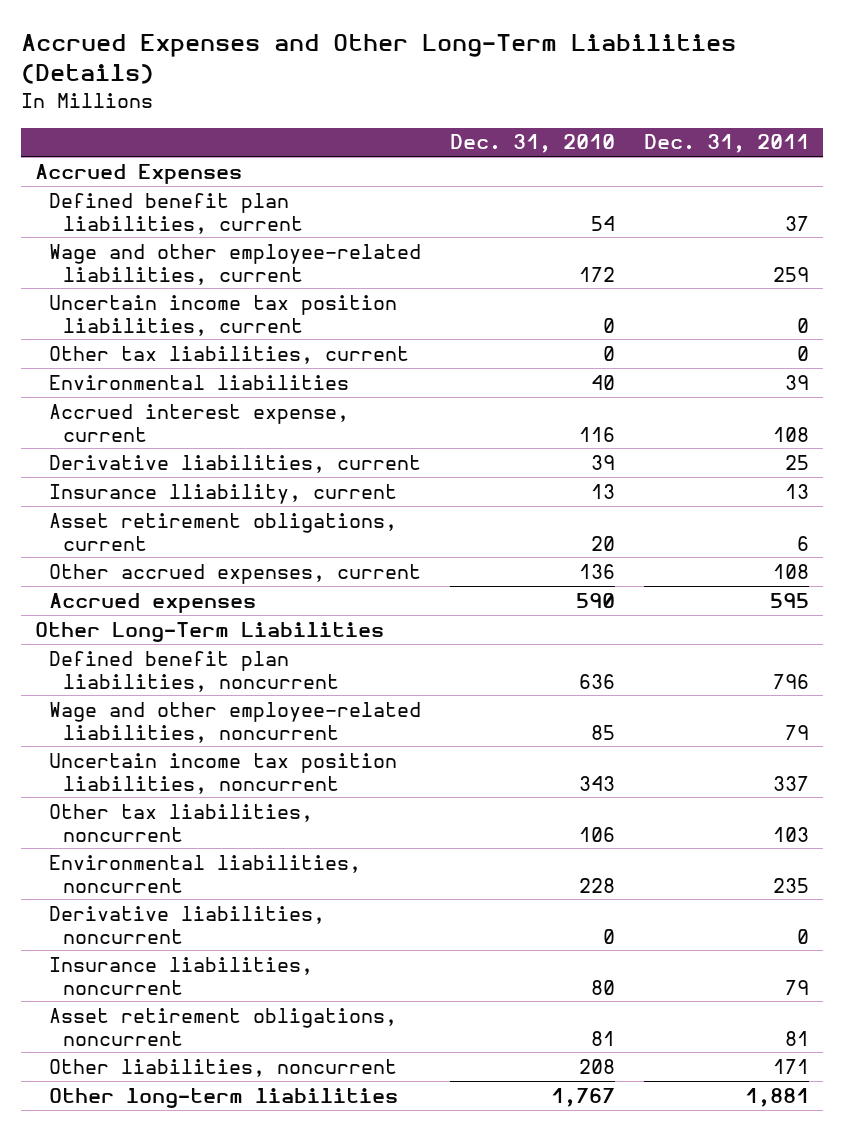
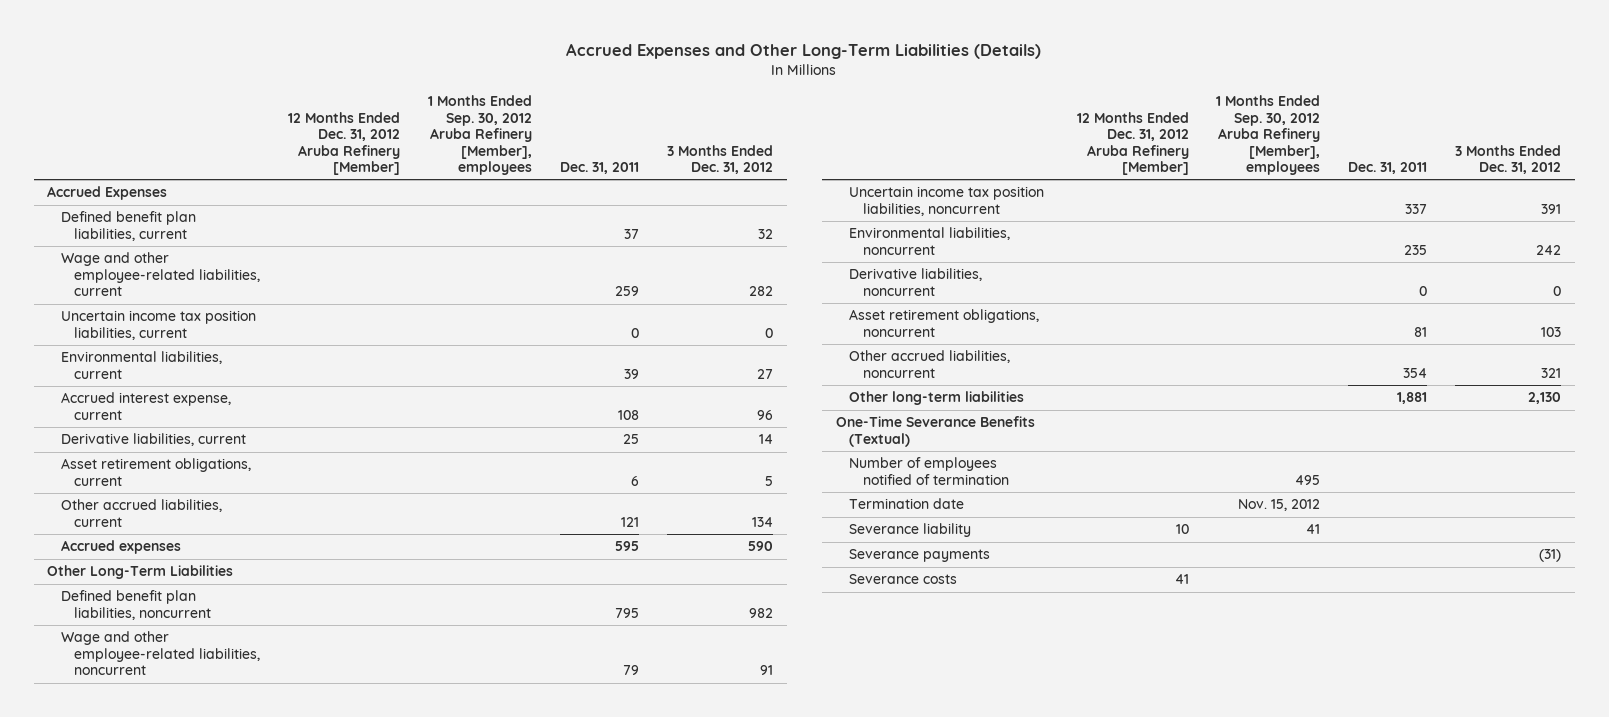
- | Dec. 31, 2010 | Dec. 31, 2011
+ | 12 Months Ended Dec. 31, 2012 Aruba Refinery [Member] | 1 Months Ended Sep. 30, 2012 Aruba Refinery [Member], employees | Dec. 31, 2011 | 3 Months Ended Dec. 31, 2012
- Other tax liabilities, current | 0 | 0
- Environmental liabilities | 40 | 39
+ Environmental liabilities, current | | | 39 | 27
- Insurance lliability, current | 13 | 13
- Other accrued expenses, current | 136 | 108
+ Other accrued liabilities, current | | | 121 | 134
- Defined benefit plan liabilities, noncurrent | 636 | 796
+ Defined benefit plan liabilities, noncurrent | | | 795 | 982
- Other tax liabilities, noncurrent | 106 | 103
- Insurance liabilities, noncurrent | 80 | 79
- Other liabilities, noncurrent | 208 | 171
+ Other accrued liabilities, noncurrent | | | 354 | 321
+ One-Time Severance Benefits (Textual)
+ Number of employees notified of termination | | 495 | |
+ Termination date | | Nov. 15, 2012 | |
+ Severance liability | 10 | 41 | |
+ Severance payments | | | | (31)
+ Severance costs | 41 | | |

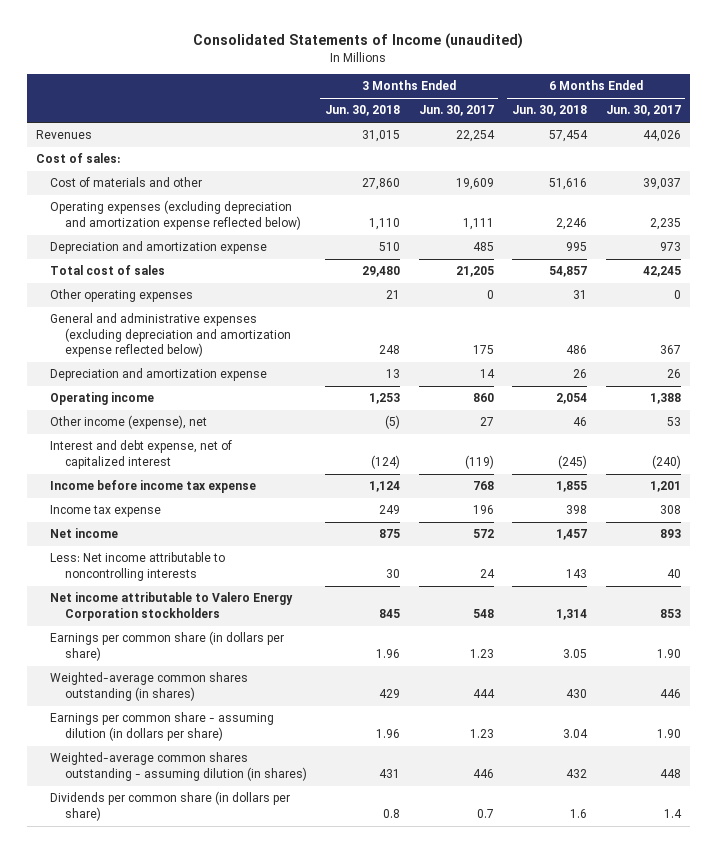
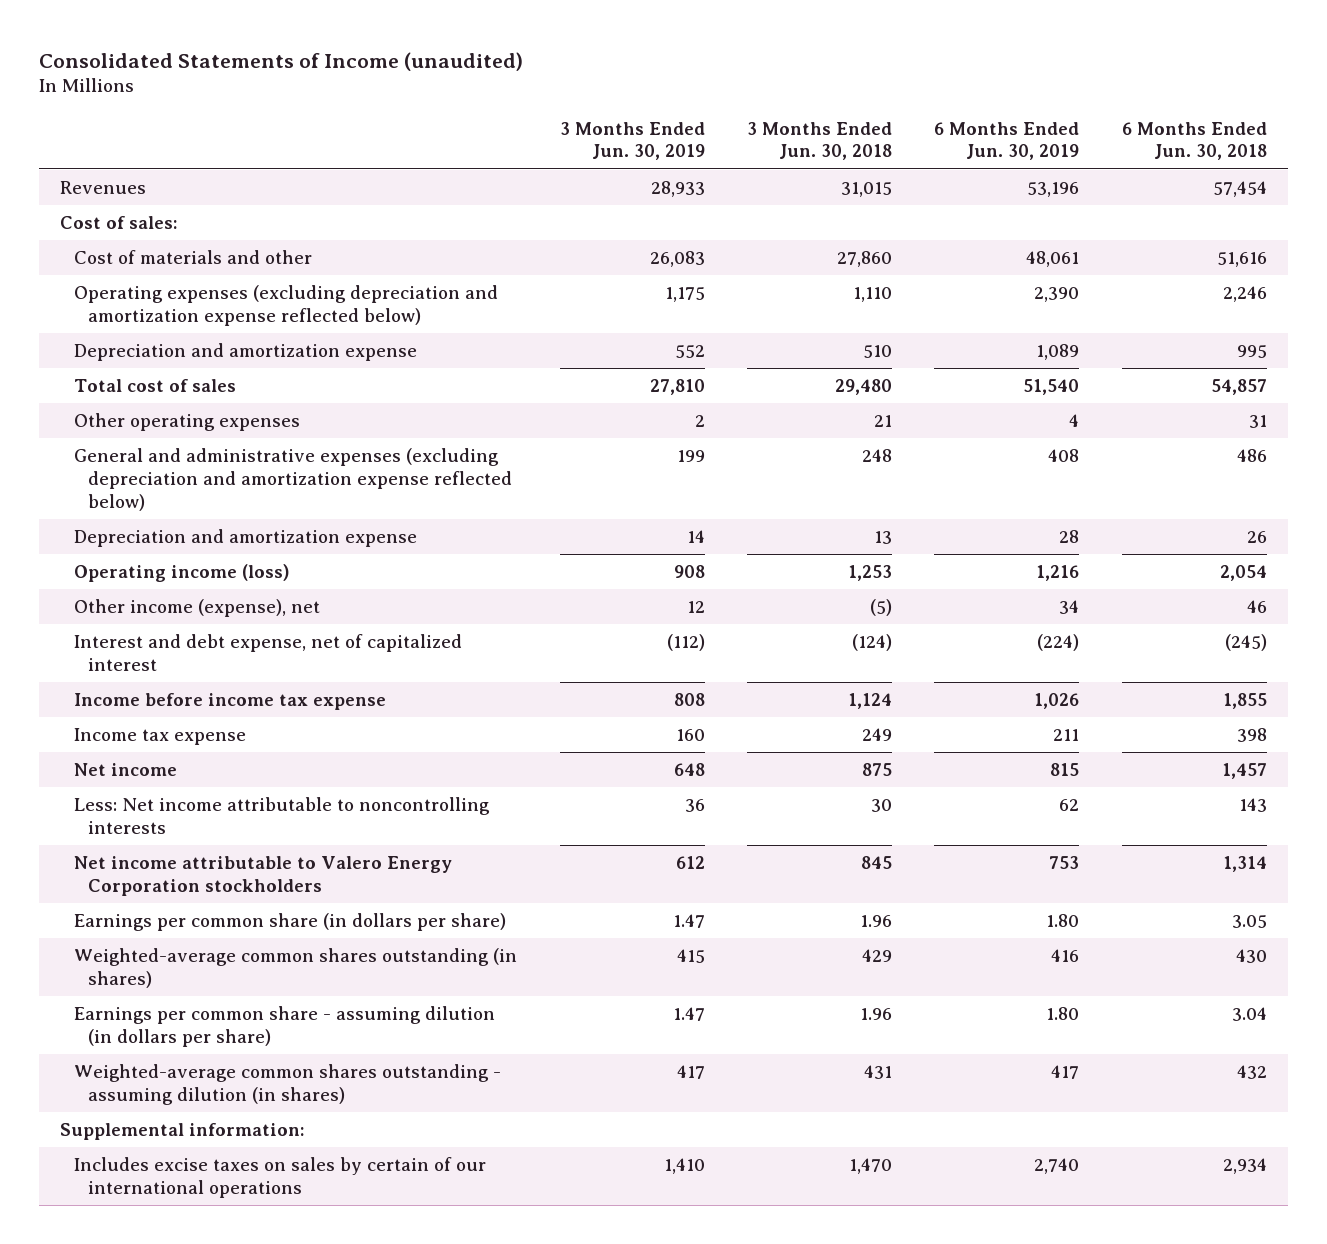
- | 3 Months Ended Jun. 30, 2018 | 3 Months Ended Jun. 30, 2017 | 6 Months Ended Jun. 30, 2018 | 6 Months Ended Jun. 30, 2017
+ | 3 Months Ended Jun. 30, 2019 | 3 Months Ended Jun. 30, 2018 | 6 Months Ended Jun. 30, 2019 | 6 Months Ended Jun. 30, 2018
- Operating income | 1,253 | 860 | 2,054 | 1,388
+ Operating income (loss) | 908 | 1,253 | 1,216 | 2,054
- Dividends per common share (in dollars per share) | 0.8 | 0.7 | 1.6 | 1.4
+ Supplemental information:
+ Includes excise taxes on sales by certain of our international operations | 1,410 | 1,470 | 2,740 | 2,934

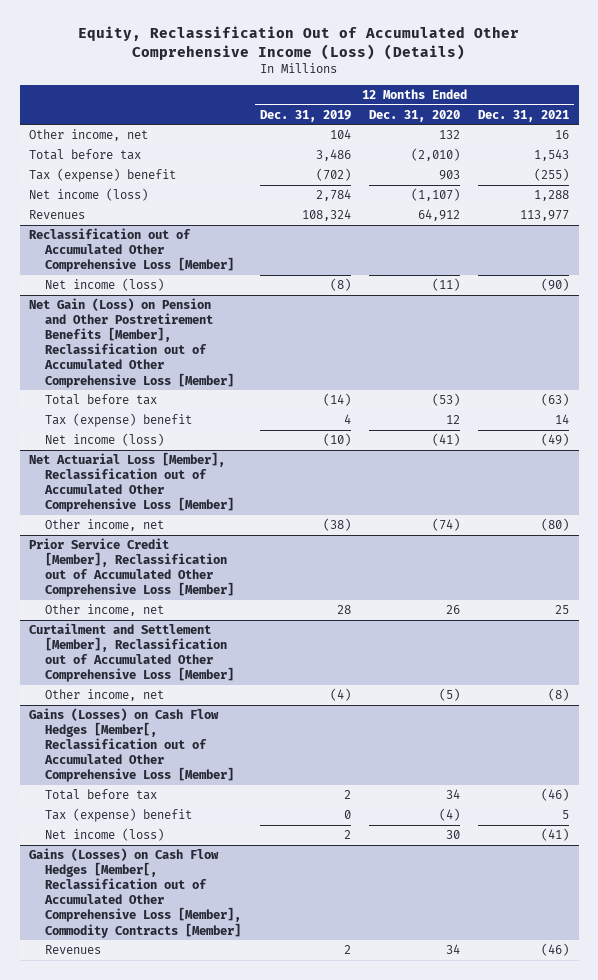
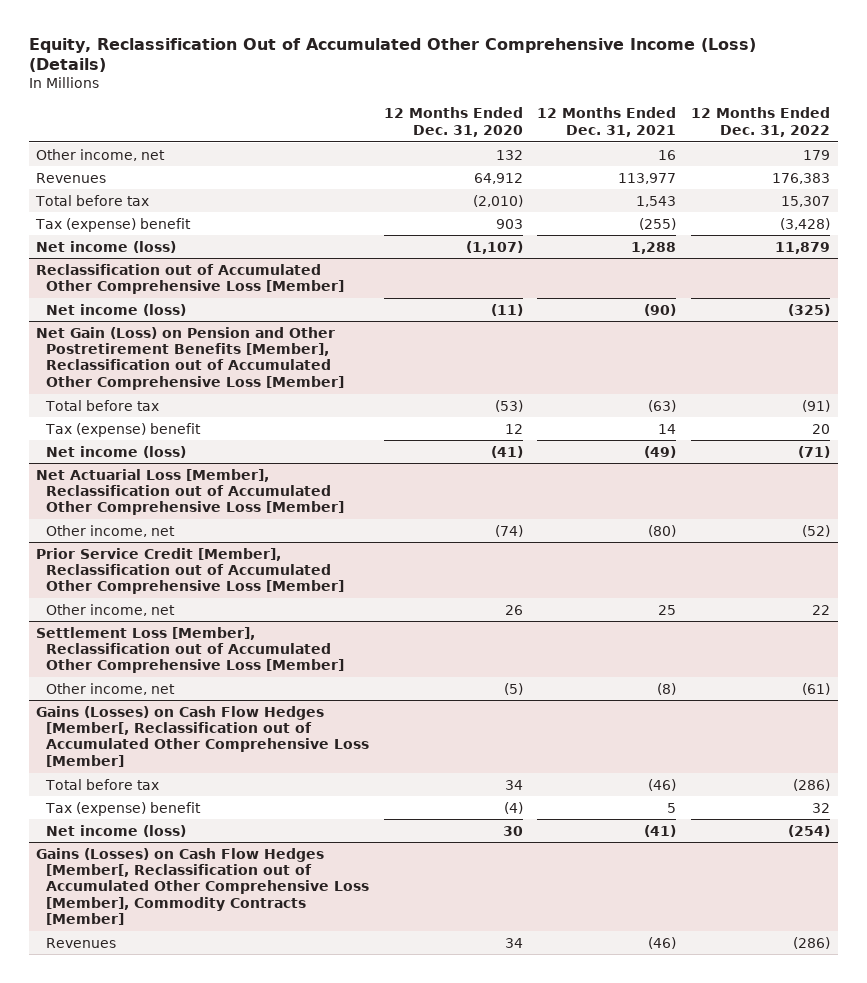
- | 12 Months Ended Dec. 31, 2019 | 12 Months Ended Dec. 31, 2020 | 12 Months Ended Dec. 31, 2021
+ | 12 Months Ended Dec. 31, 2020 | 12 Months Ended Dec. 31, 2021 | 12 Months Ended Dec. 31, 2022
moved up: Revenues | 64,912 | 113,977 | 176,383
- Curtailment and Settlement [Member], Reclassification out of Accumulated Other Comprehensive Loss [Member]
+ Settlement Loss [Member], Reclassification out of Accumulated Other Comprehensive Loss [Member]

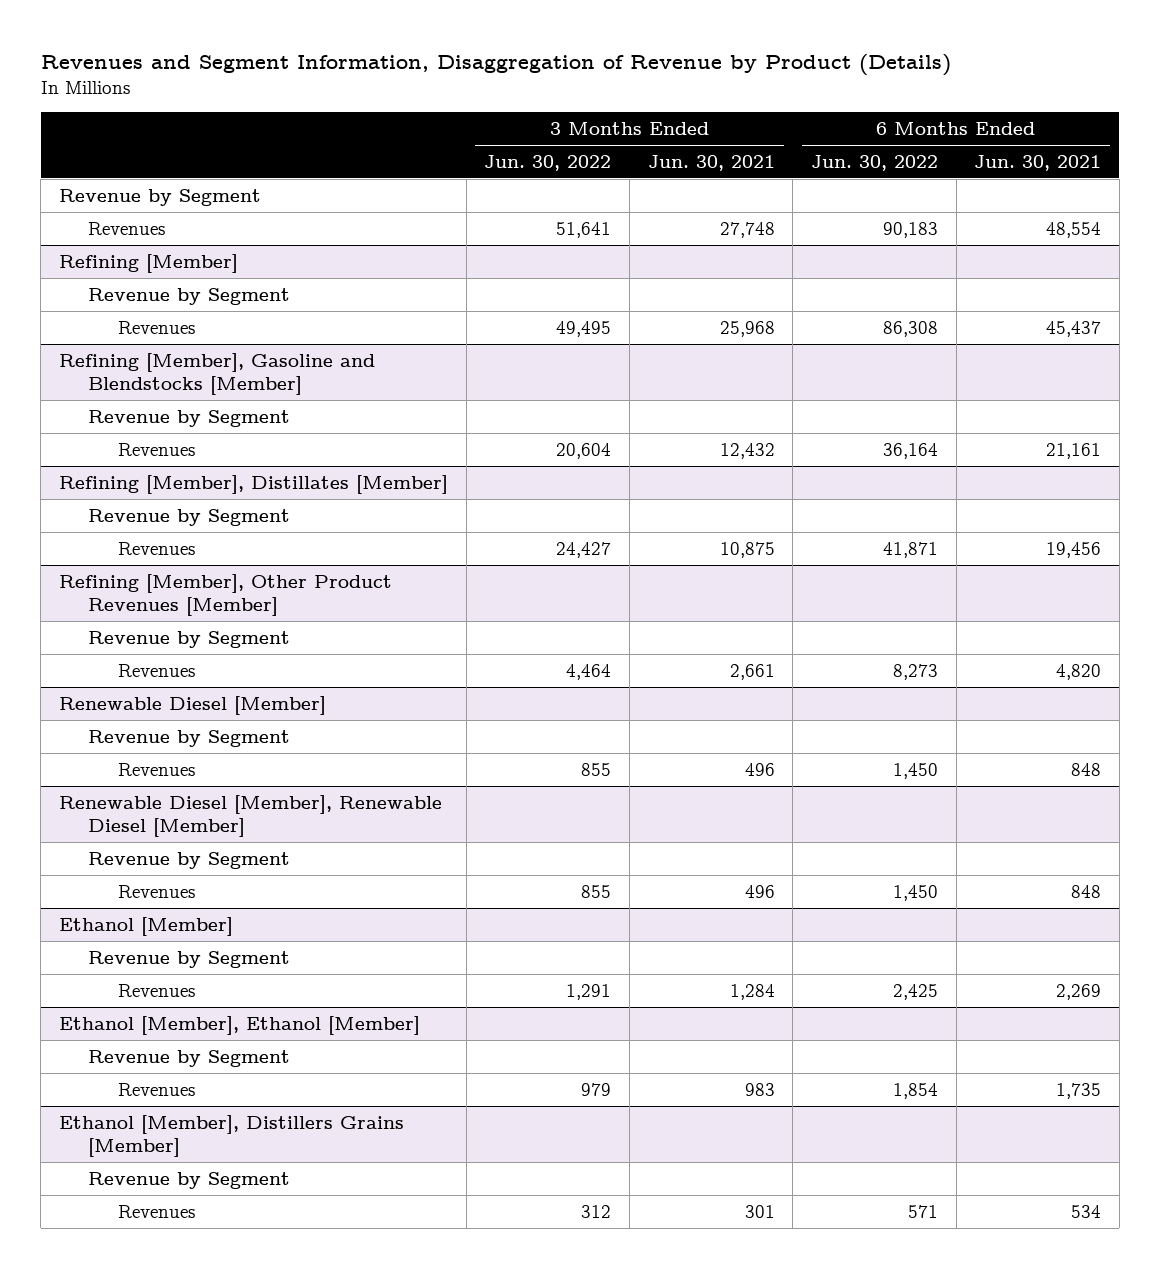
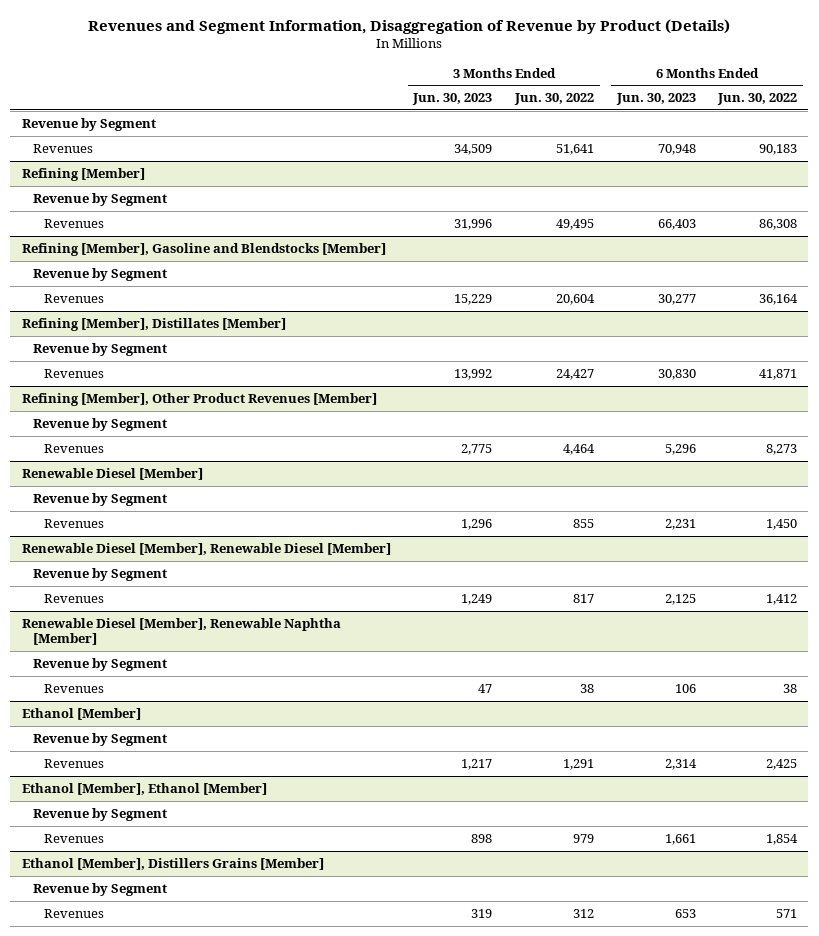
- | 3 Months Ended Jun. 30, 2022 | 3 Months Ended Jun. 30, 2021 | 6 Months Ended Jun. 30, 2022 | 6 Months Ended Jun. 30, 2021
+ | 3 Months Ended Jun. 30, 2023 | 3 Months Ended Jun. 30, 2022 | 6 Months Ended Jun. 30, 2023 | 6 Months Ended Jun. 30, 2022
@ Renewable Diesel [Member], Renewable Diesel [Member]
- Revenues | 855 | 496 | 1,450 | 848
+ Revenues | 1,249 | 817 | 2,125 | 1,412
+ Renewable Diesel [Member], Renewable Naphtha [Member]
+ Revenue by Segment
+ Revenues | 47 | 38 | 106 | 38

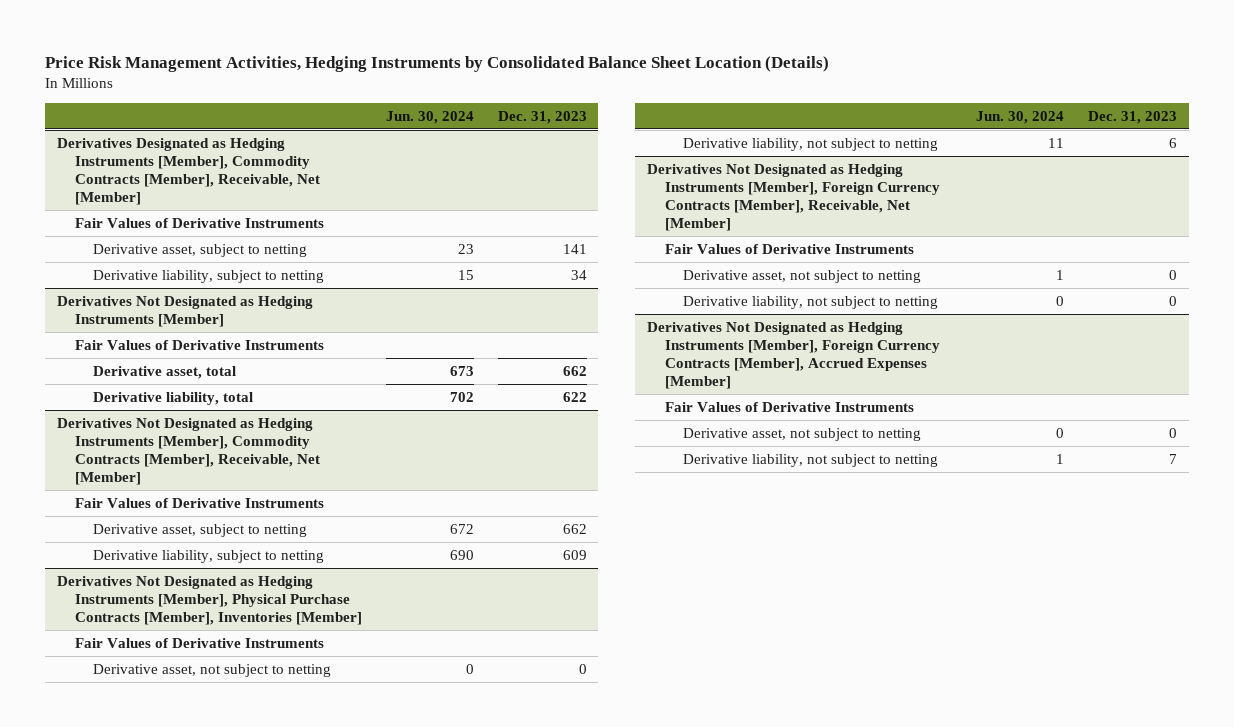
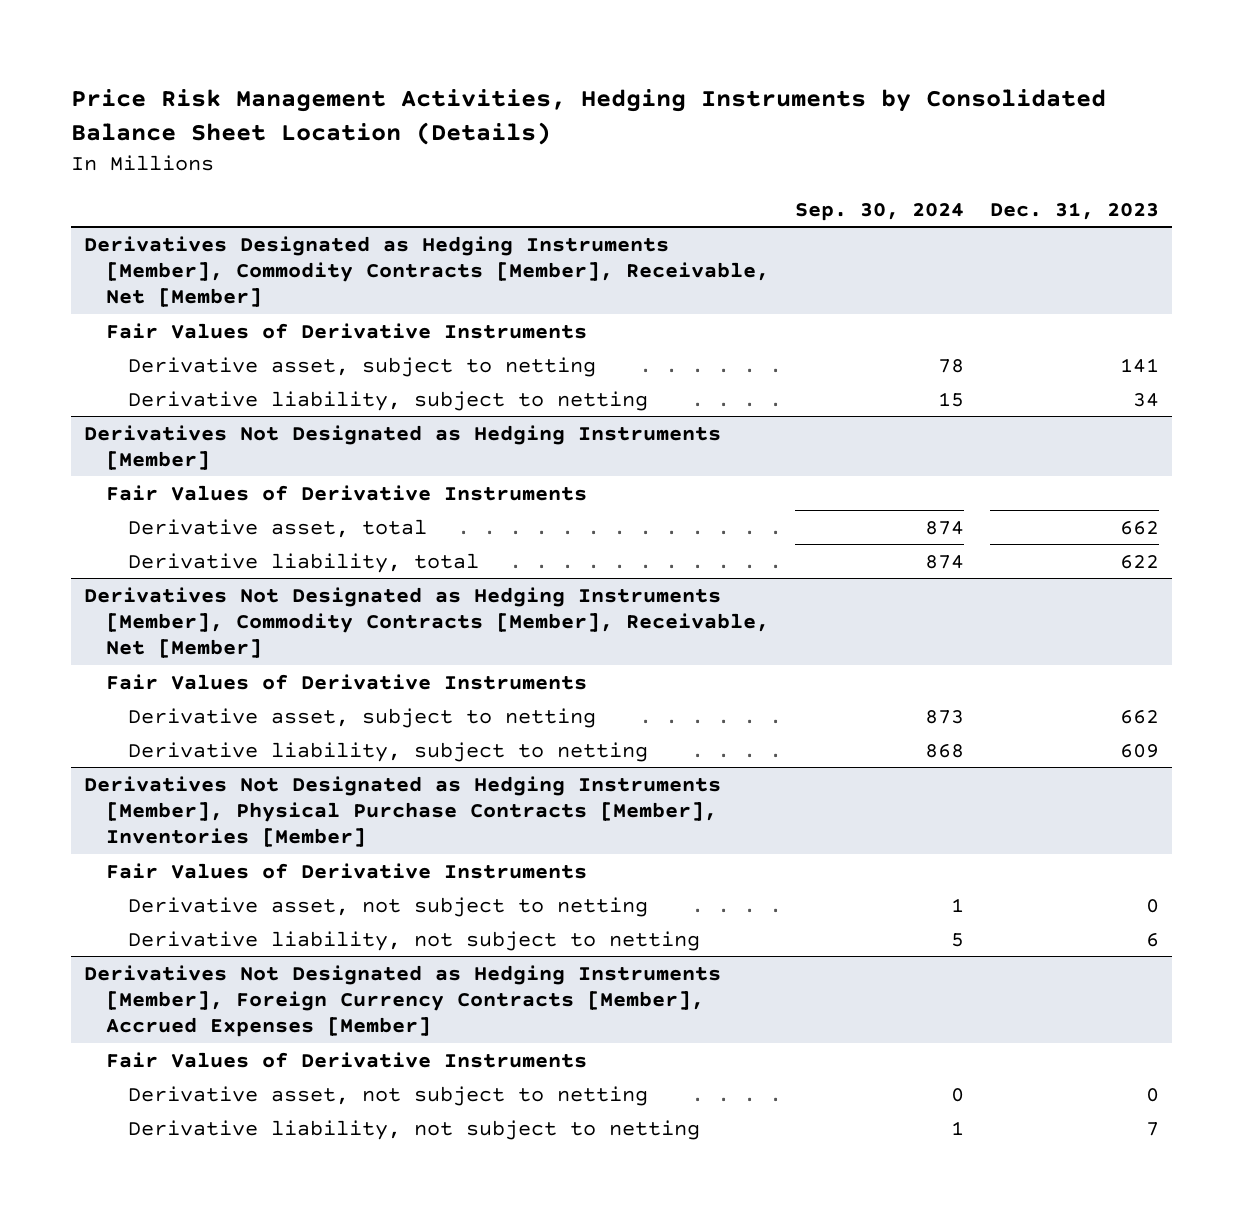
- | Jun. 30, 2024 | Dec. 31, 2023
+ | Sep. 30, 2024 | Dec. 31, 2023
- Derivatives Not Designated as Hedging Instruments [Member], Foreign Currency Contracts [Member], Receivable, Net [Member]
- Fair Values of Derivative Instruments
- Derivative asset, not subject to netting | 1 | 0
- Derivative liability, not subject to netting | 0 | 0

